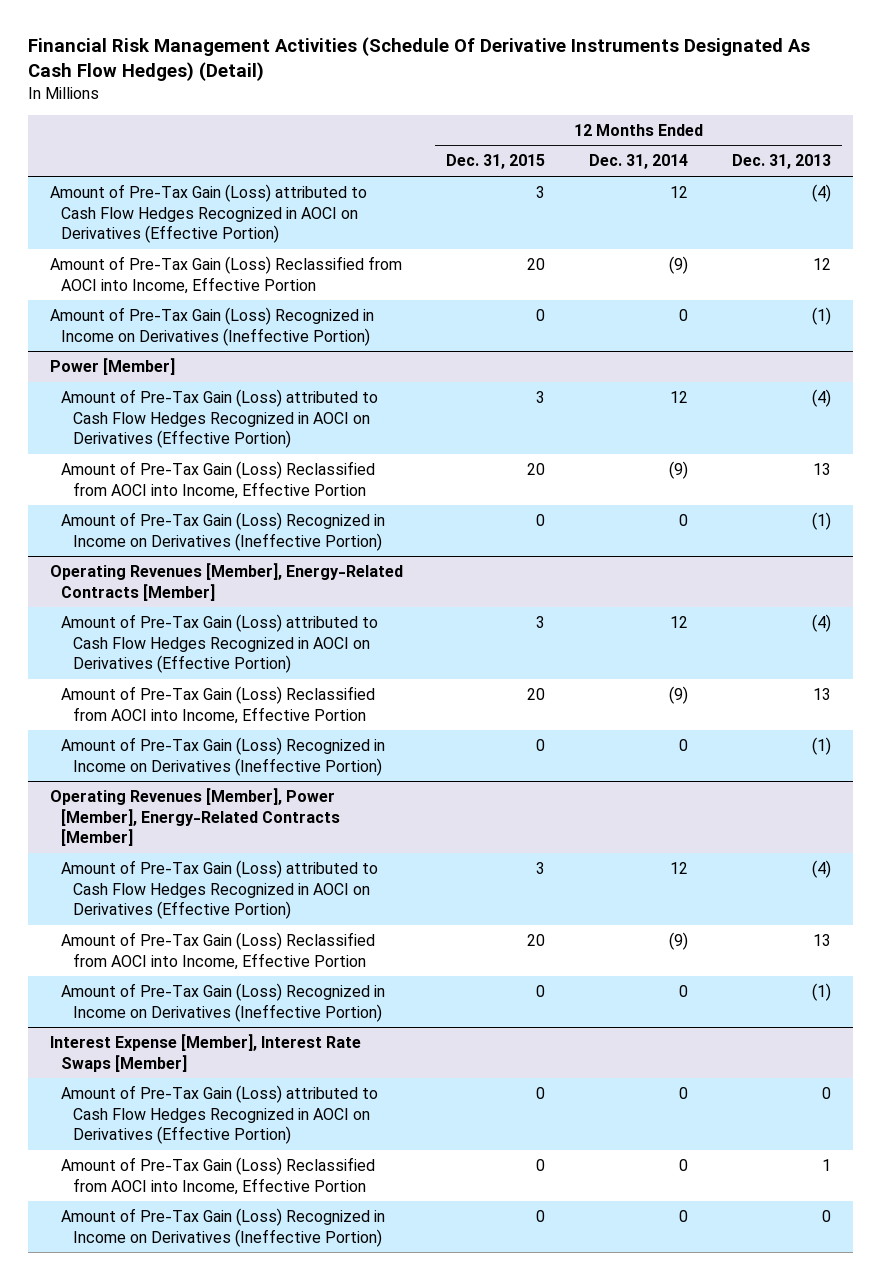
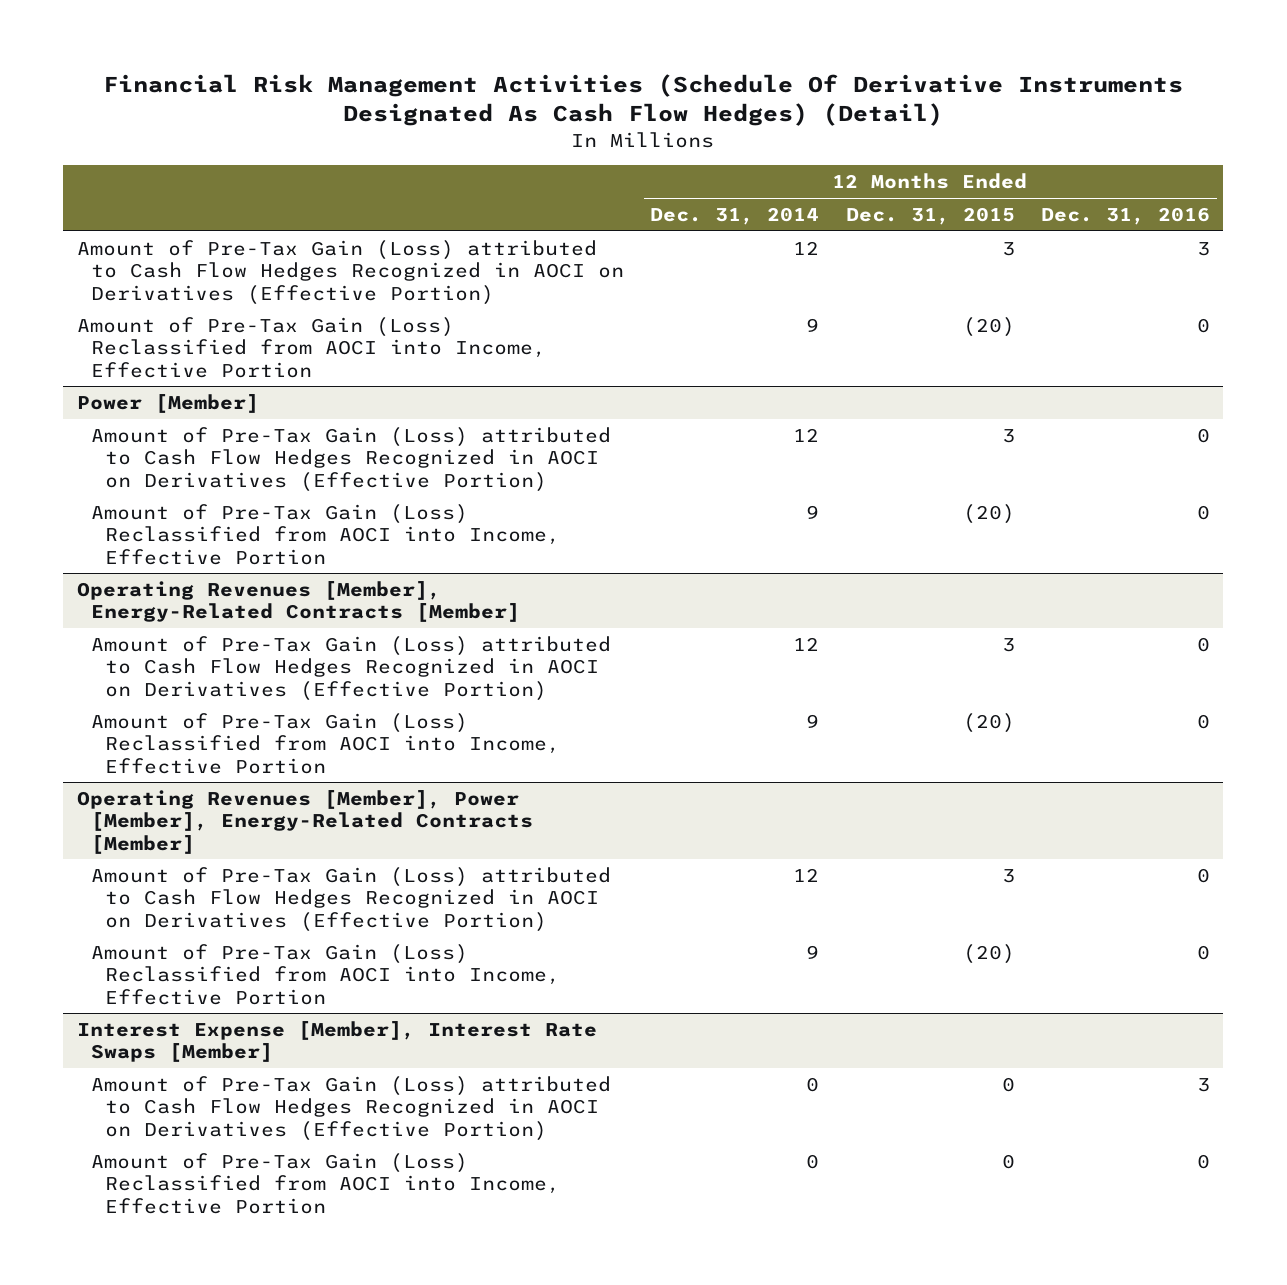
- | 12 Months Ended Dec. 31, 2015 | 12 Months Ended Dec. 31, 2014 | 12 Months Ended Dec. 31, 2013
+ | 12 Months Ended Dec. 31, 2014 | 12 Months Ended Dec. 31, 2015 | 12 Months Ended Dec. 31, 2016
- Amount of Pre-Tax Gain (Loss) Reclassified from AOCI into Income, Effective Portion | 20 | (9) | 12
- Amount of Pre-Tax Gain (Loss) Recognized in Income on Derivatives (Ineffective Portion) | 0 | 0 | (1)
+ Amount of Pre-Tax Gain (Loss) Reclassified from AOCI into Income, Effective Portion | 9 | (20) | 0
@ Power [Member]
- Amount of Pre-Tax Gain (Loss) Reclassified from AOCI into Income, Effective Portion | 20 | (9) | 13
- Amount of Pre-Tax Gain (Loss) Recognized in Income on Derivatives (Ineffective Portion) | 0 | 0 | (1)
+ Amount of Pre-Tax Gain (Loss) Reclassified from AOCI into Income, Effective Portion | 9 | (20) | 0
@ Operating Revenues [Member], Energy-Related Contracts [Member]
- Amount of Pre-Tax Gain (Loss) Reclassified from AOCI into Income, Effective Portion | 20 | (9) | 13
- Amount of Pre-Tax Gain (Loss) Recognized in Income on Derivatives (Ineffective Portion) | 0 | 0 | (1)
+ Amount of Pre-Tax Gain (Loss) Reclassified from AOCI into Income, Effective Portion | 9 | (20) | 0
@ Operating Revenues [Member], Power [Member], Energy-Related Contracts [Member]
- Amount of Pre-Tax Gain (Loss) Reclassified from AOCI into Income, Effective Portion | 20 | (9) | 13
- Amount of Pre-Tax Gain (Loss) Recognized in Income on Derivatives (Ineffective Portion) | 0 | 0 | (1)
+ Amount of Pre-Tax Gain (Loss) Reclassified from AOCI into Income, Effective Portion | 9 | (20) | 0
@ Interest Expense [Member], Interest Rate Swaps [Member]
- Amount of Pre-Tax Gain (Loss) Recognized in Income on Derivatives (Ineffective Portion) | 0 | 0 | 0

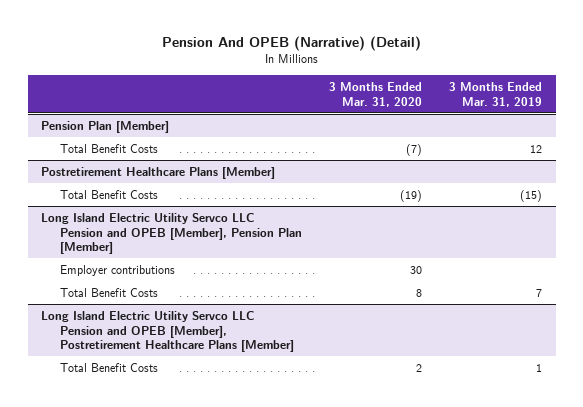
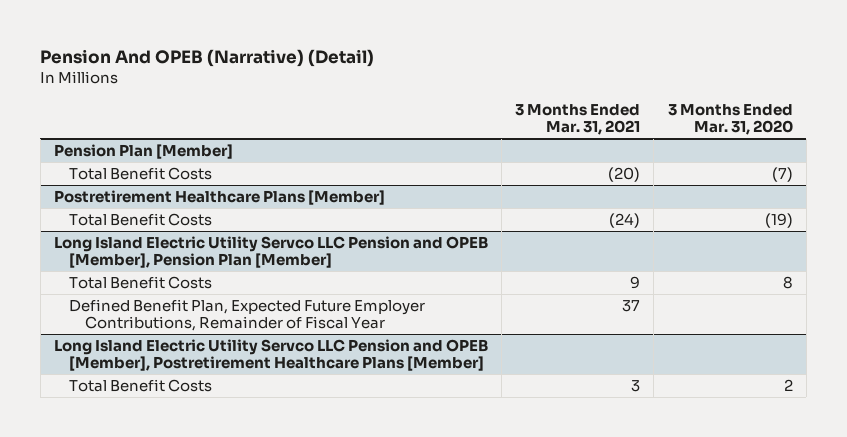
- | 3 Months Ended Mar. 31, 2020 | 3 Months Ended Mar. 31, 2019
+ | 3 Months Ended Mar. 31, 2021 | 3 Months Ended Mar. 31, 2020
@ Long Island Electric Utility Servco LLC Pension and OPEB [Member], Pension Plan [Member]
- Employer contributions | 30 |
+ Defined Benefit Plan, Expected Future Employer Contributions, Remainder of Fiscal Year | 37 |

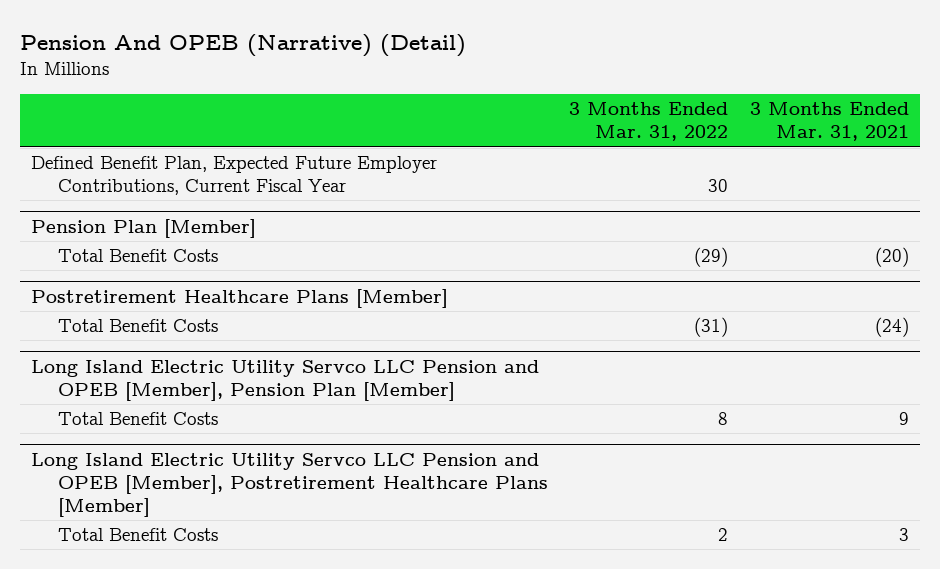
- | 3 Months Ended Mar. 31, 2021 | 3 Months Ended Mar. 31, 2020
+ | 3 Months Ended Mar. 31, 2022 | 3 Months Ended Mar. 31, 2021
+ Defined Benefit Plan, Expected Future Employer Contributions, Current Fiscal Year | 30 |
@ Long Island Electric Utility Servco LLC Pension and OPEB [Member], Pension Plan [Member]
- Defined Benefit Plan, Expected Future Employer Contributions, Remainder of Fiscal Year | 37 |

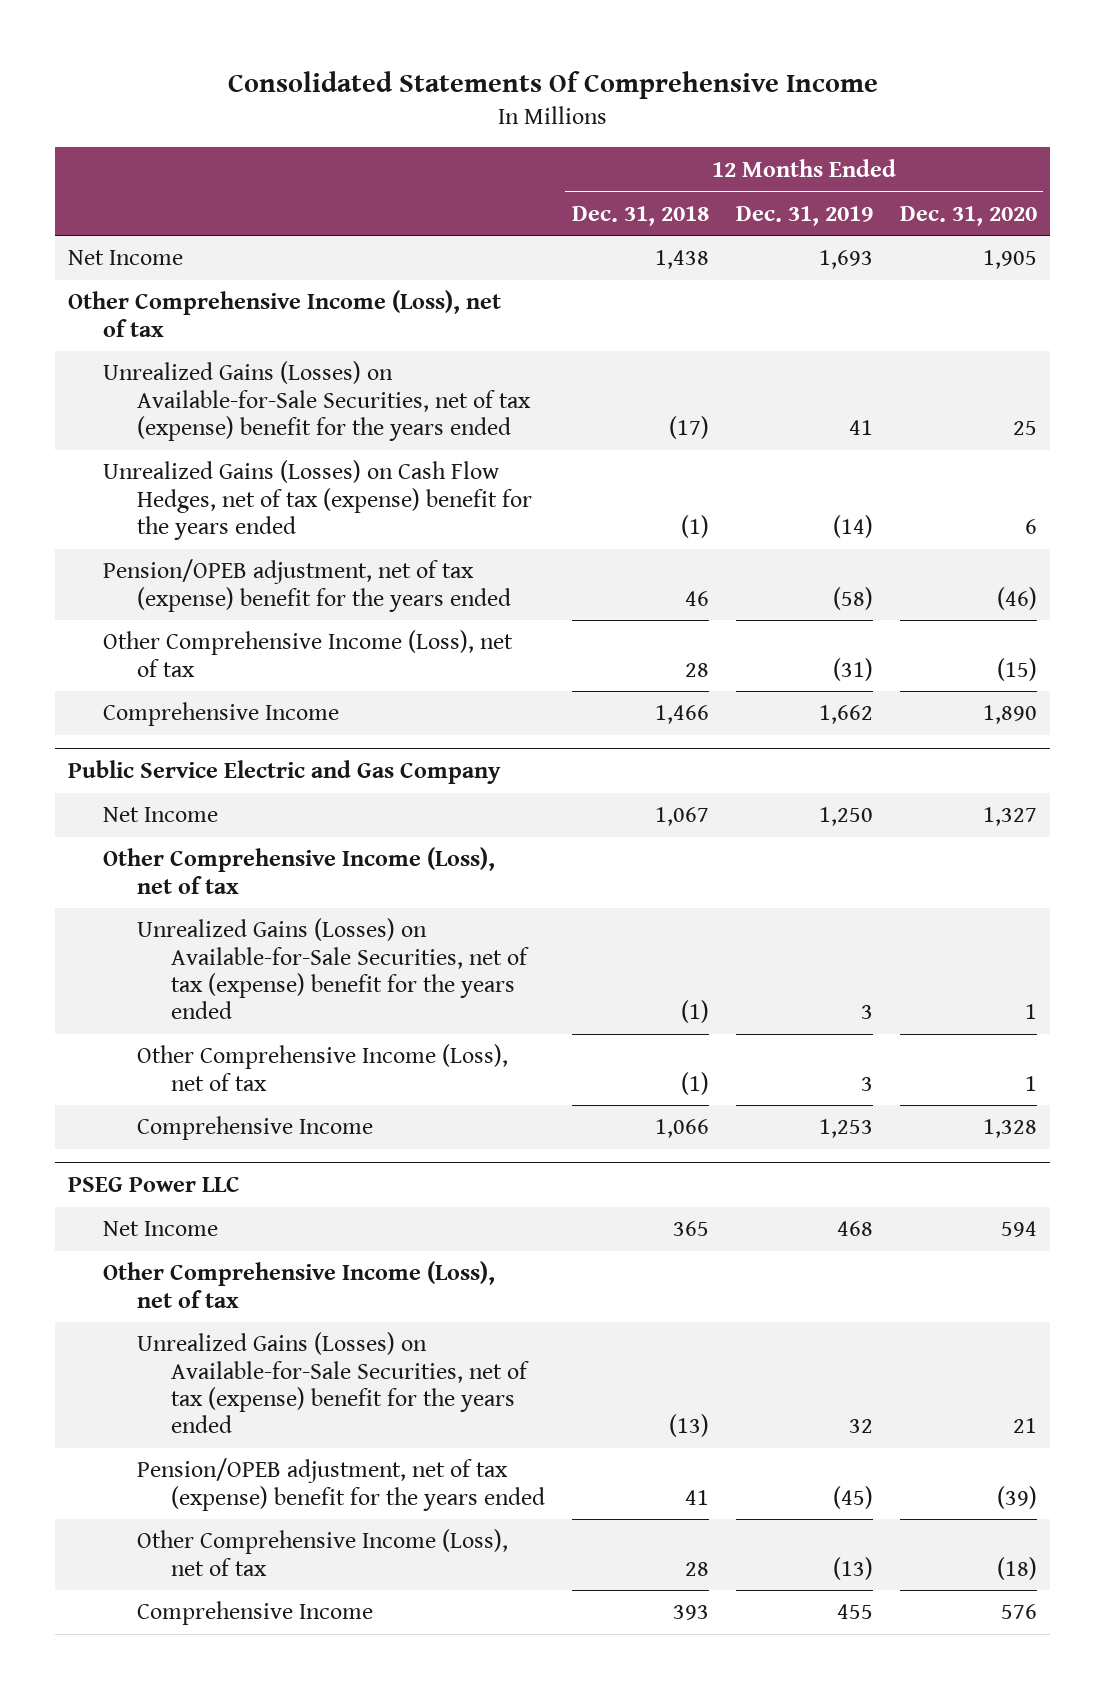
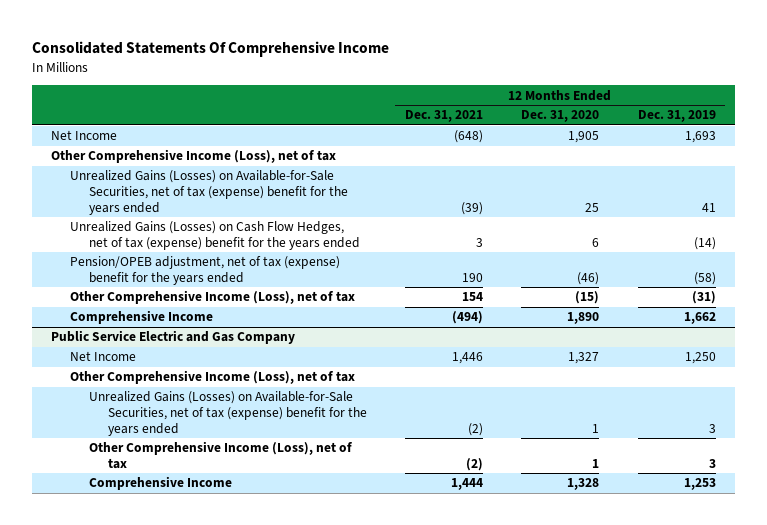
- | 12 Months Ended Dec. 31, 2018 | 12 Months Ended Dec. 31, 2019 | 12 Months Ended Dec. 31, 2020
+ | 12 Months Ended Dec. 31, 2021 | 12 Months Ended Dec. 31, 2020 | 12 Months Ended Dec. 31, 2019
- PSEG Power LLC
- Net Income | 365 | 468 | 594
- Other Comprehensive Income (Loss), net of tax
- Unrealized Gains (Losses) on Available-for-Sale Securities, net of tax (expense) benefit for the years ended | (13) | 32 | 21
- Pension/OPEB adjustment, net of tax (expense) benefit for the years ended | 41 | (45) | (39)
- Other Comprehensive Income (Loss), net of tax | 28 | (13) | (18)
- Comprehensive Income | 393 | 455 | 576

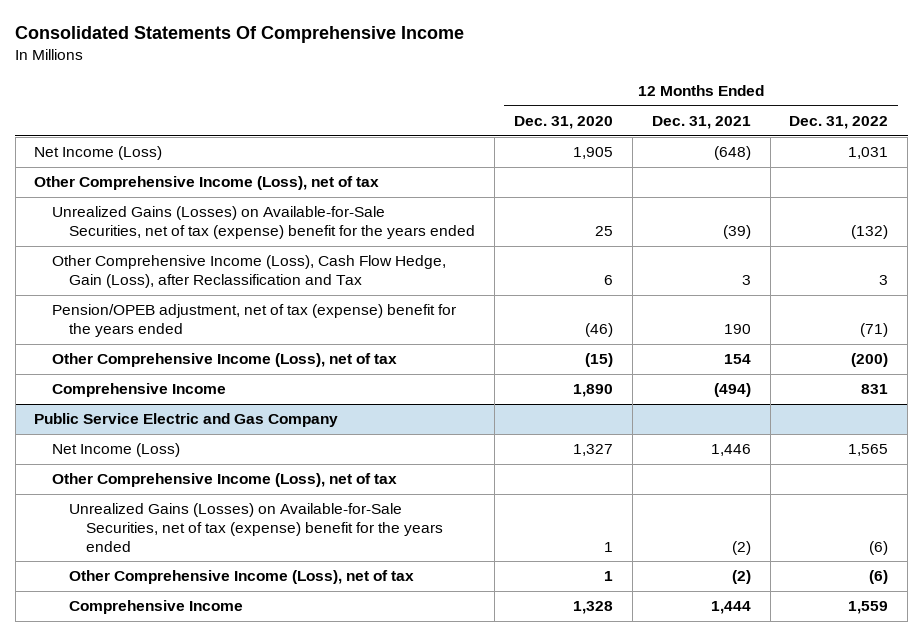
- | 12 Months Ended Dec. 31, 2021 | 12 Months Ended Dec. 31, 2020 | 12 Months Ended Dec. 31, 2019
+ | 12 Months Ended Dec. 31, 2020 | 12 Months Ended Dec. 31, 2021 | 12 Months Ended Dec. 31, 2022
- Net Income | (648) | 1,905 | 1,693
+ Net Income (Loss) | 1,905 | (648) | 1,031
- Unrealized Gains (Losses) on Cash Flow Hedges, net of tax (expense) benefit for the years ended | 3 | 6 | (14)
+ Other Comprehensive Income (Loss), Cash Flow Hedge, Gain (Loss), after Reclassification and Tax | 6 | 3 | 3
@ Public Service Electric and Gas Company
- Net Income | 1,446 | 1,327 | 1,250
+ Net Income (Loss) | 1,327 | 1,446 | 1,565

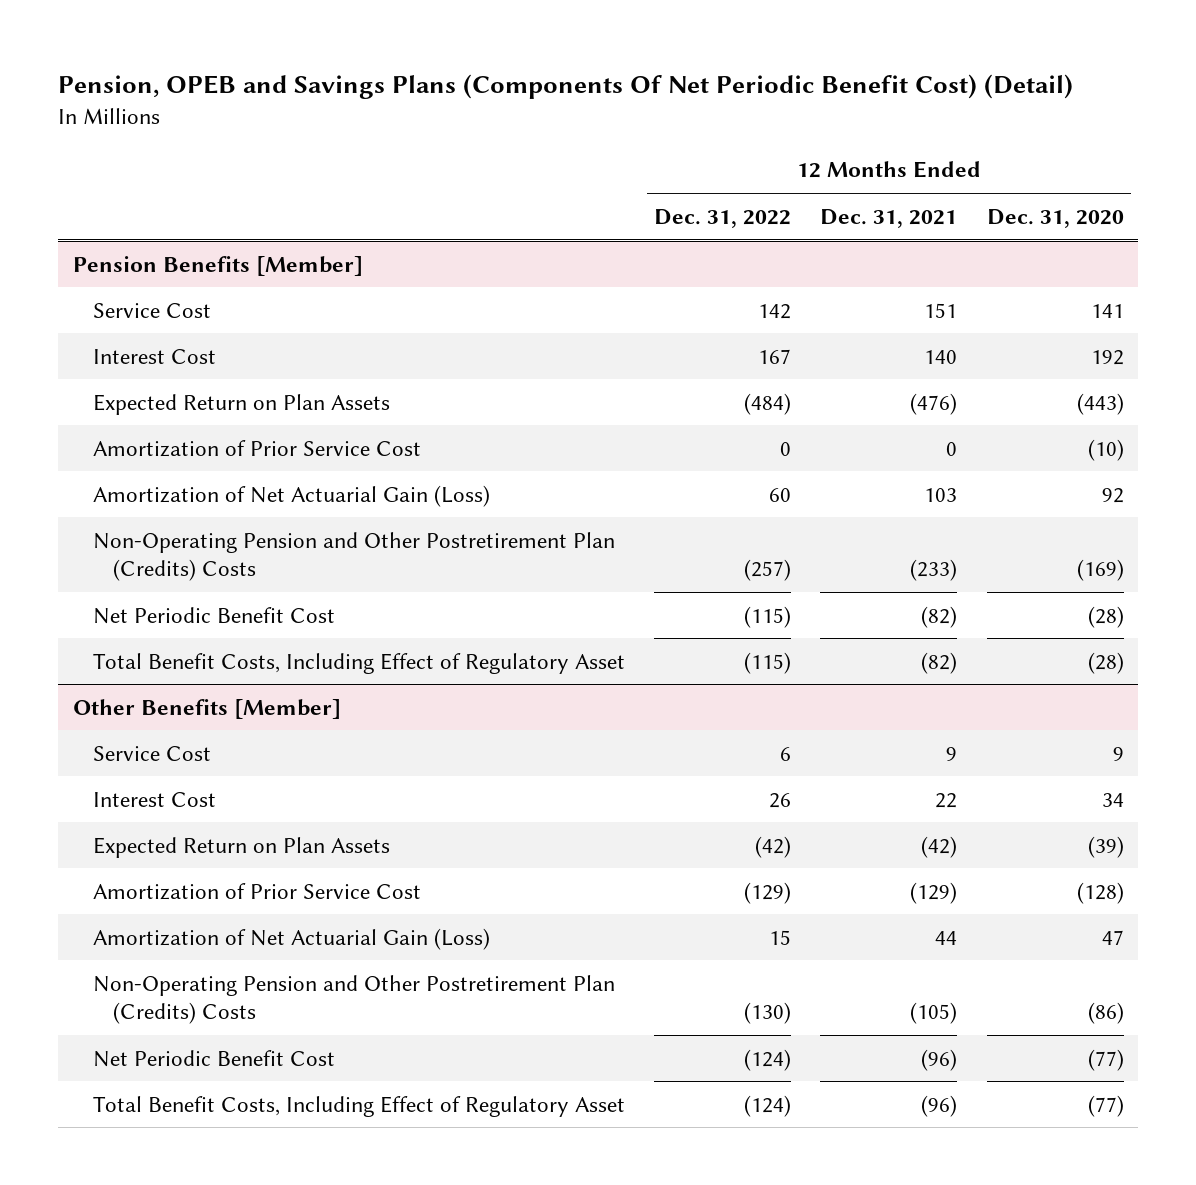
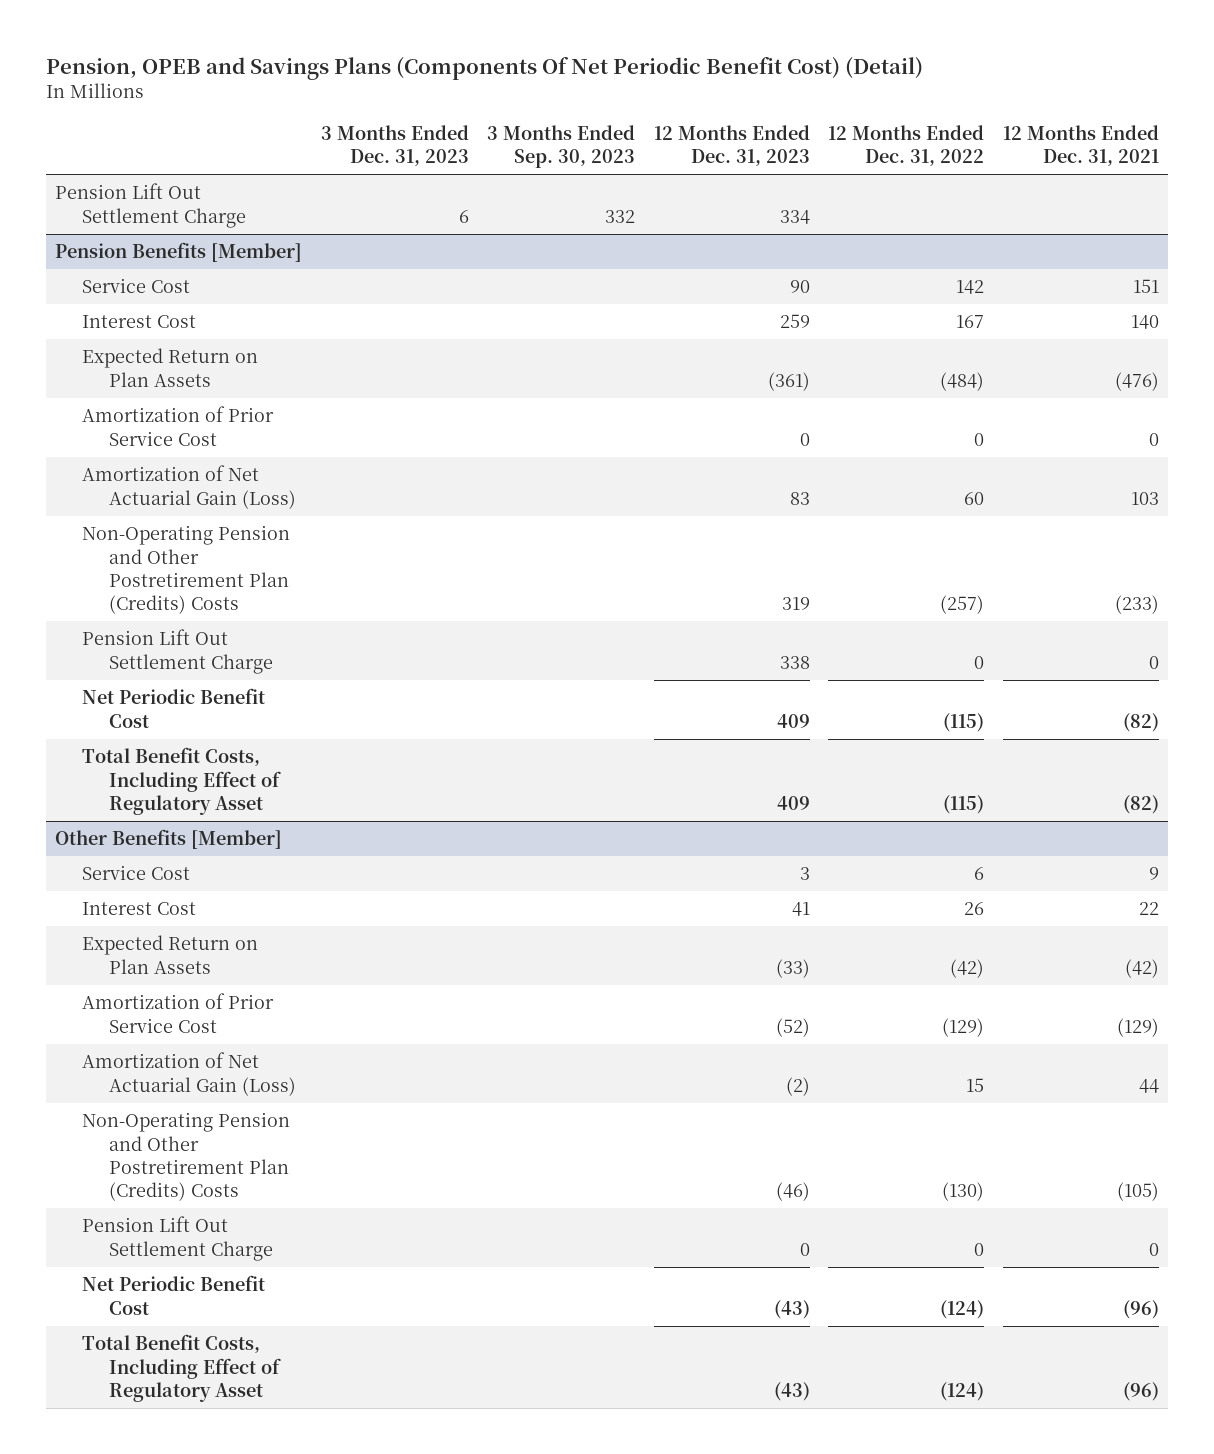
- | 12 Months Ended Dec. 31, 2022 | 12 Months Ended Dec. 31, 2021 | 12 Months Ended Dec. 31, 2020
+ | 3 Months Ended Dec. 31, 2023 | 3 Months Ended Sep. 30, 2023 | 12 Months Ended Dec. 31, 2023 | 12 Months Ended Dec. 31, 2022 | 12 Months Ended Dec. 31, 2021
+ Pension Lift Out Settlement Charge | 6 | 332 | 334 | |
@ Pension Benefits [Member]
+ Pension Lift Out Settlement Charge | | | 338 | 0 | 0
@ Other Benefits [Member]
+ Pension Lift Out Settlement Charge | | | 0 | 0 | 0

